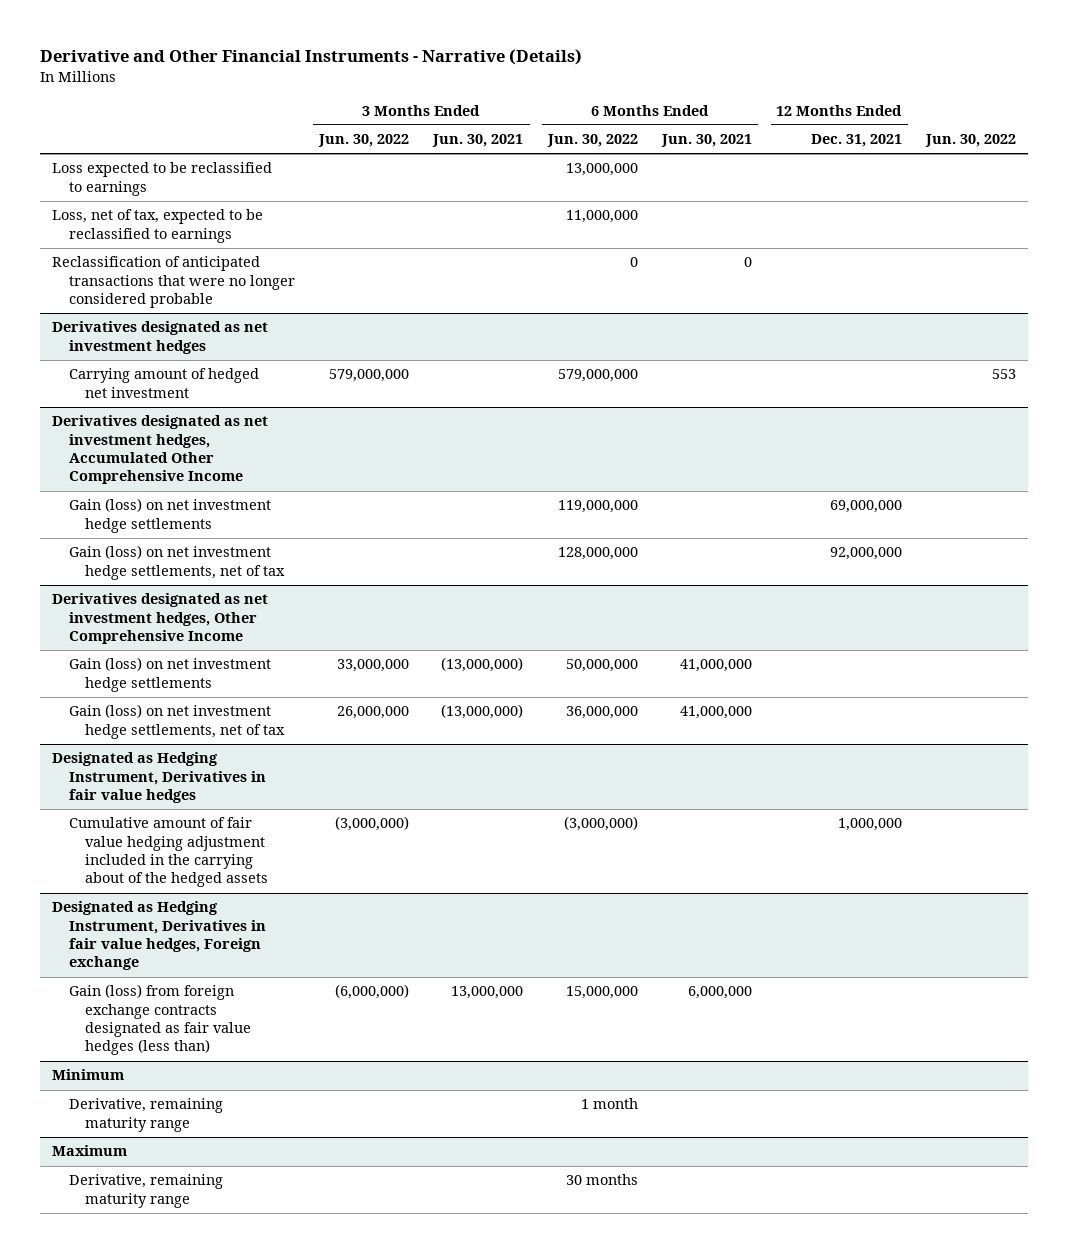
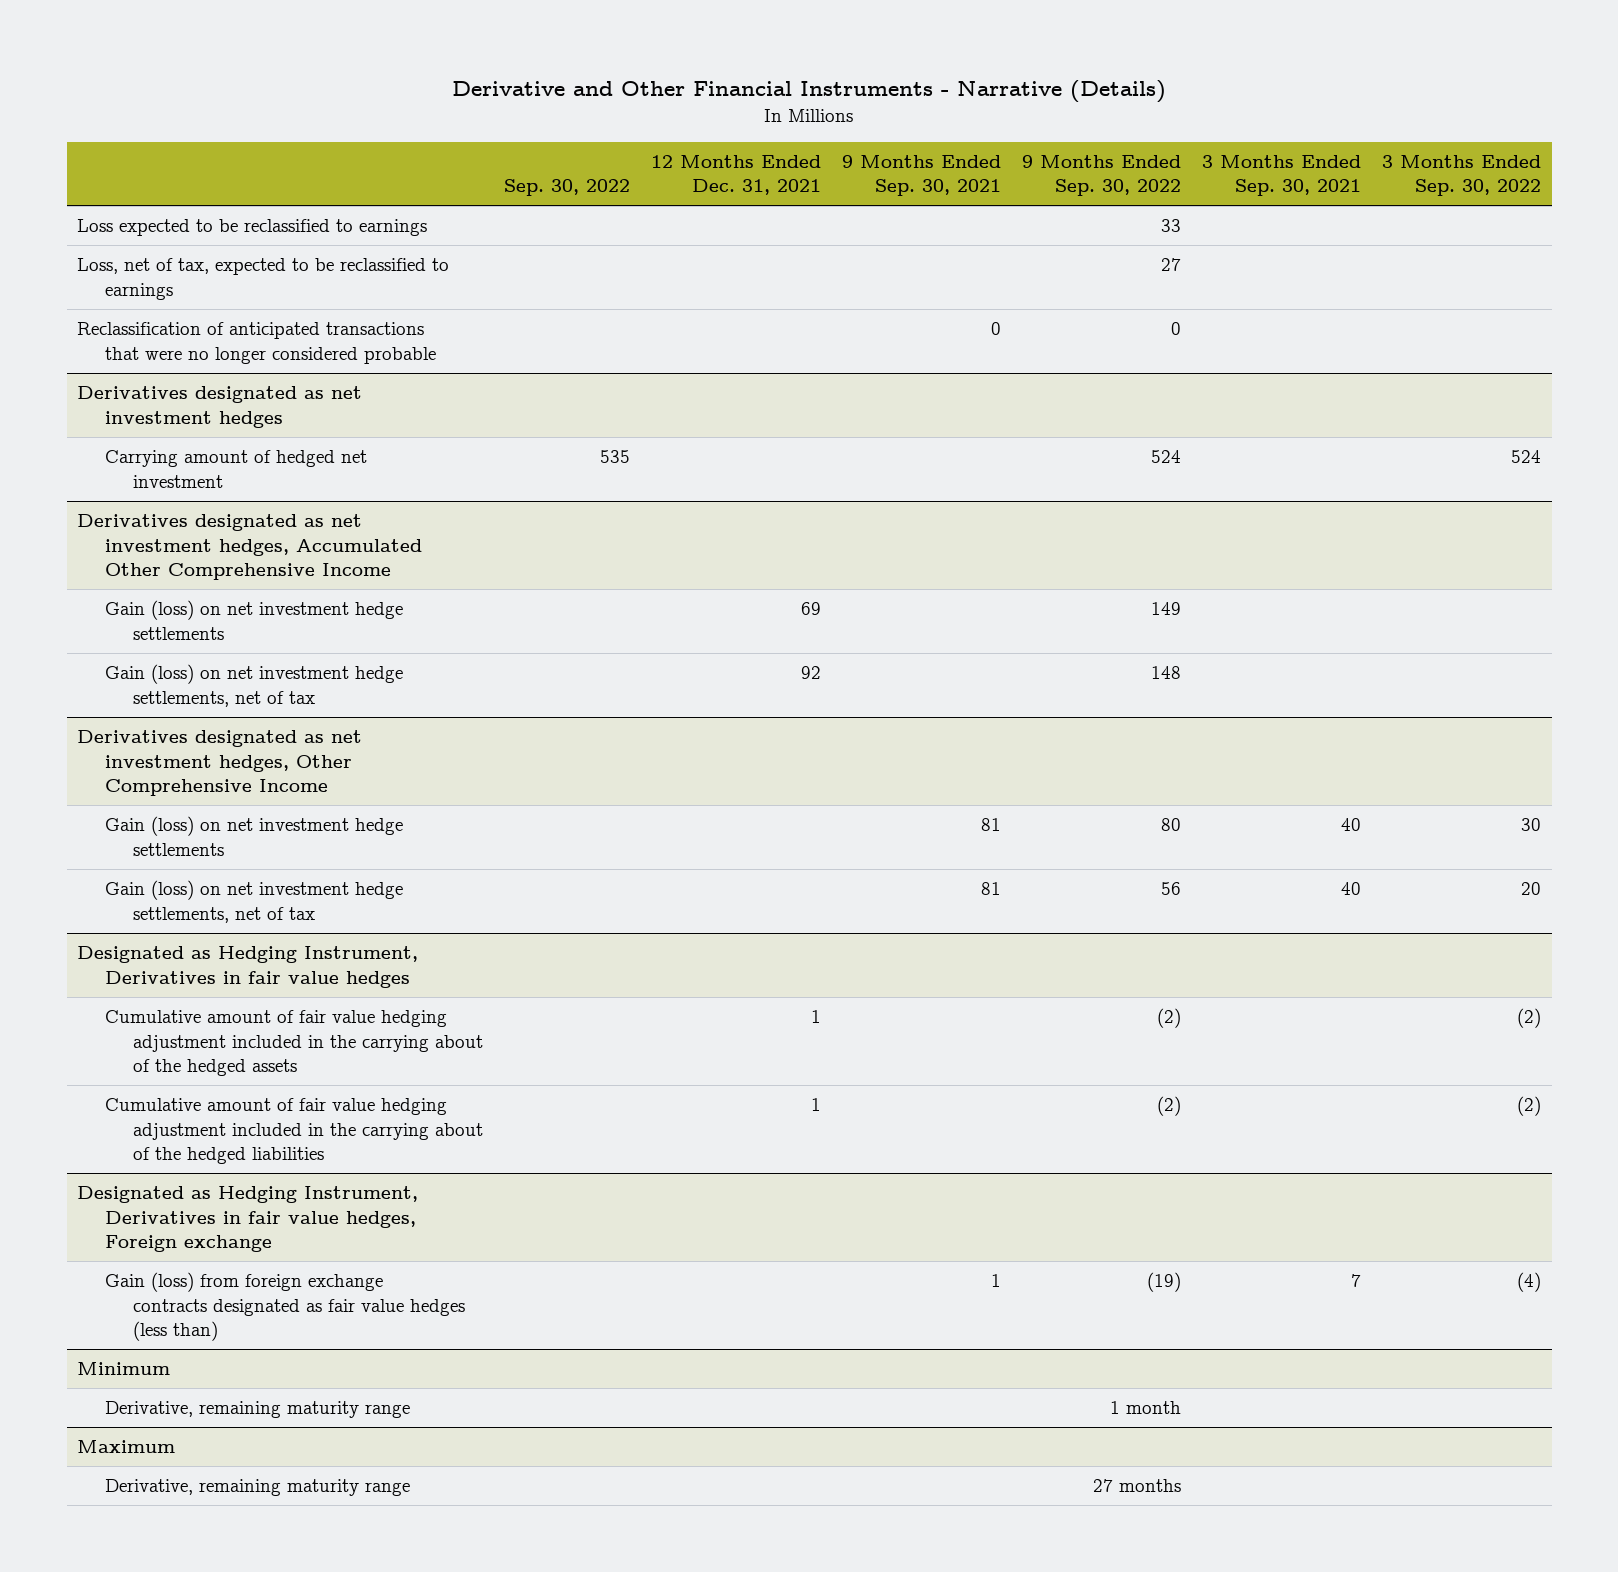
- | 3 Months Ended Jun. 30, 2022 | 3 Months Ended Jun. 30, 2021 | 6 Months Ended Jun. 30, 2022 | 6 Months Ended Jun. 30, 2021 | 12 Months Ended Dec. 31, 2021 | Jun. 30, 2022
+ | Sep. 30, 2022 | 12 Months Ended Dec. 31, 2021 | 9 Months Ended Sep. 30, 2021 | 9 Months Ended Sep. 30, 2022 | 3 Months Ended Sep. 30, 2021 | 3 Months Ended Sep. 30, 2022
@ Derivatives designated as net investment hedges, Accumulated Other Comprehensive Income
- Gain (loss) on net investment hedge settlements | | | 119,000,000 | | 69,000,000 |
- Gain (loss) on net investment hedge settlements, net of tax | | | 128,000,000 | | 92,000,000 |
+ Gain (loss) on net investment hedge settlements | | 69 | | 149 | |
+ Gain (loss) on net investment hedge settlements, net of tax | | 92 | | 148 | |
@ Designated as Hedging Instrument, Derivatives in fair value hedges
- Cumulative amount of fair value hedging adjustment included in the carrying about of the hedged assets | (3,000,000) | | (3,000,000) | | 1,000,000 |
+ Cumulative amount of fair value hedging adjustment included in the carrying about of the hedged assets | | 1 | | (2) | | (2)
+ Cumulative amount of fair value hedging adjustment included in the carrying about of the hedged liabilities | | 1 | | (2) | | (2)

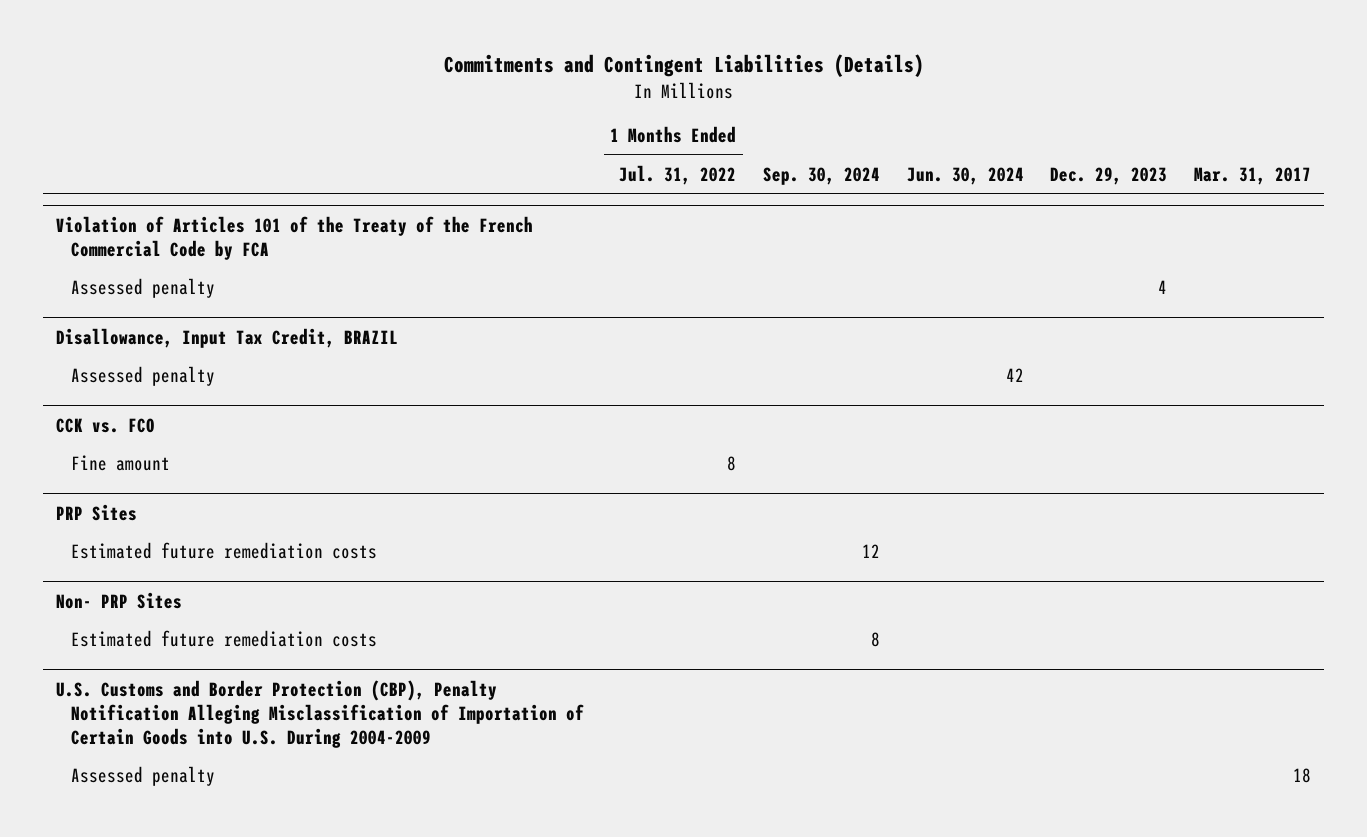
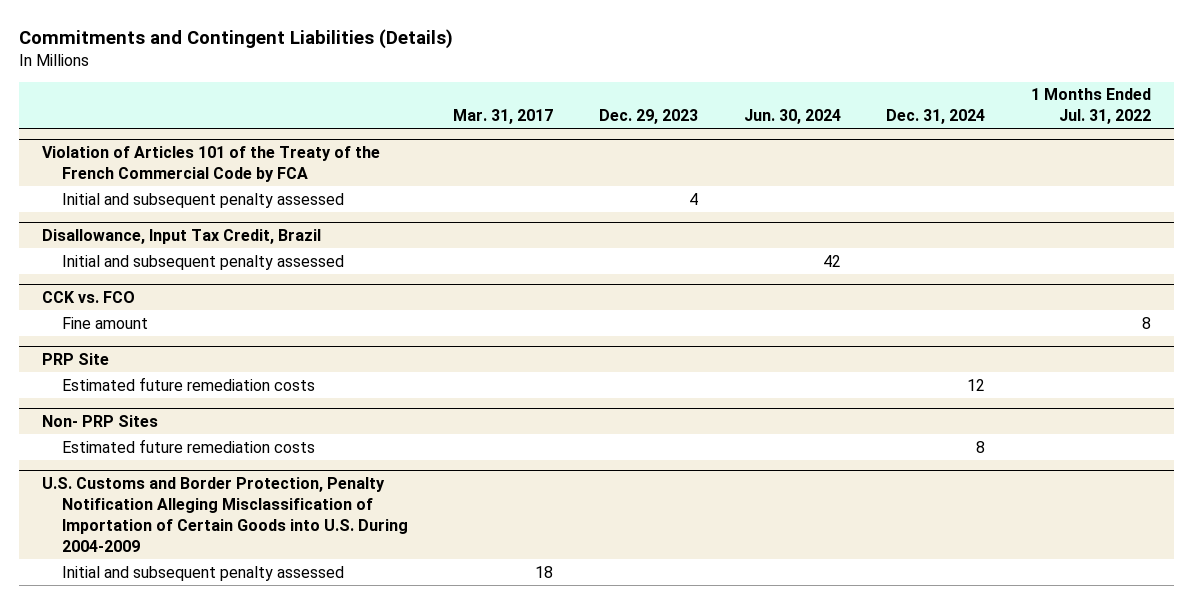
- | 1 Months Ended Jul. 31, 2022 | Sep. 30, 2024 | Jun. 30, 2024 | Dec. 29, 2023 | Mar. 31, 2017
+ | Mar. 31, 2017 | Dec. 29, 2023 | Jun. 30, 2024 | Dec. 31, 2024 | 1 Months Ended Jul. 31, 2022
@ Violation of Articles 101 of the Treaty of the French Commercial Code by FCA
- Assessed penalty | | | | 4 |
- Disallowance, Input Tax Credit, BRAZIL
- Assessed penalty | | | 42 | |
@ Violation of Articles 101 of the Treaty of the French Commercial Code by FCA
+ Initial and subsequent penalty assessed | | 4 | | |
+ Disallowance, Input Tax Credit, Brazil
+ Initial and subsequent penalty assessed | | | 42 | |
- PRP Sites
+ PRP Site
- U.S. Customs and Border Protection (CBP), Penalty Notification Alleging Misclassification of Importation of Certain Goods into U.S. During 2004-2009
- Assessed penalty | | | | | 18
+ U.S. Customs and Border Protection, Penalty Notification Alleging Misclassification of Importation of Certain Goods into U.S. During 2004-2009
+ Initial and subsequent penalty assessed | 18 | | | |

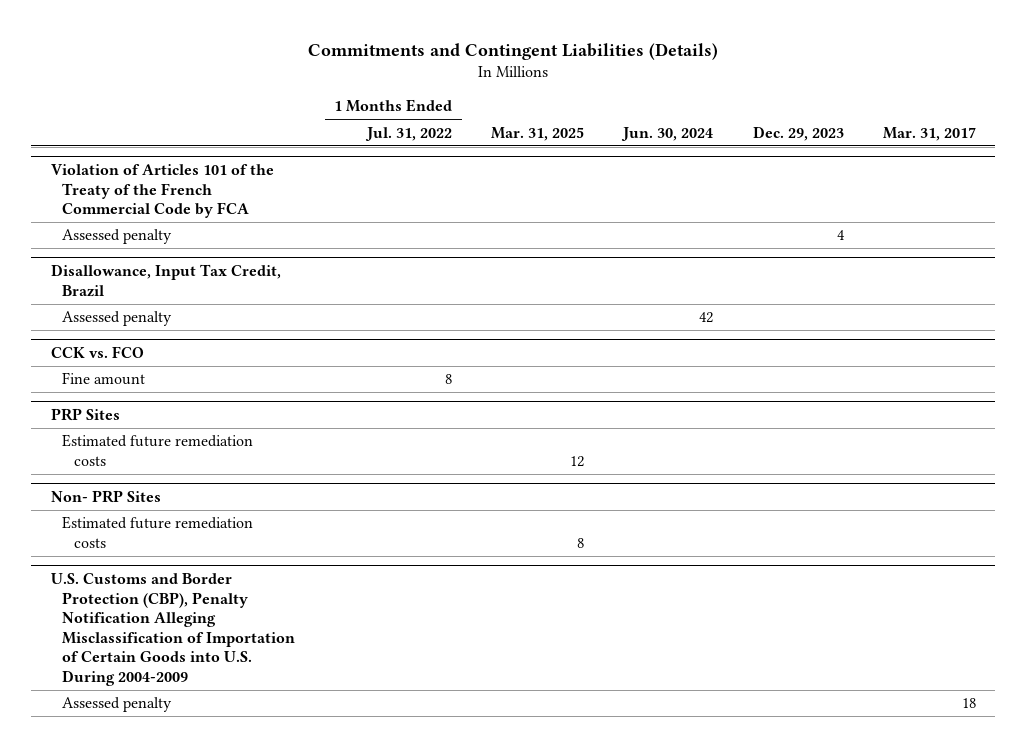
- | Mar. 31, 2017 | Dec. 29, 2023 | Jun. 30, 2024 | Dec. 31, 2024 | 1 Months Ended Jul. 31, 2022
+ | 1 Months Ended Jul. 31, 2022 | Mar. 31, 2025 | Jun. 30, 2024 | Dec. 29, 2023 | Mar. 31, 2017
@ Violation of Articles 101 of the Treaty of the French Commercial Code by FCA
- Initial and subsequent penalty assessed | | 4 | | |
+ Assessed penalty | | | | 4 |
@ Disallowance, Input Tax Credit, Brazil
- Initial and subsequent penalty assessed | | | 42 | |
+ Assessed penalty | | | 42 | |
- PRP Site
+ PRP Sites
- U.S. Customs and Border Protection, Penalty Notification Alleging Misclassification of Importation of Certain Goods into U.S. During 2004-2009
- Initial and subsequent penalty assessed | 18 | | | |
+ U.S. Customs and Border Protection (CBP), Penalty Notification Alleging Misclassification of Importation of Certain Goods into U.S. During 2004-2009
+ Assessed penalty | | | | | 18

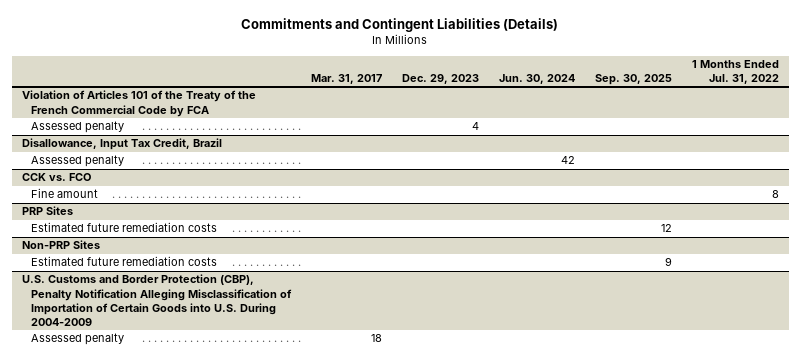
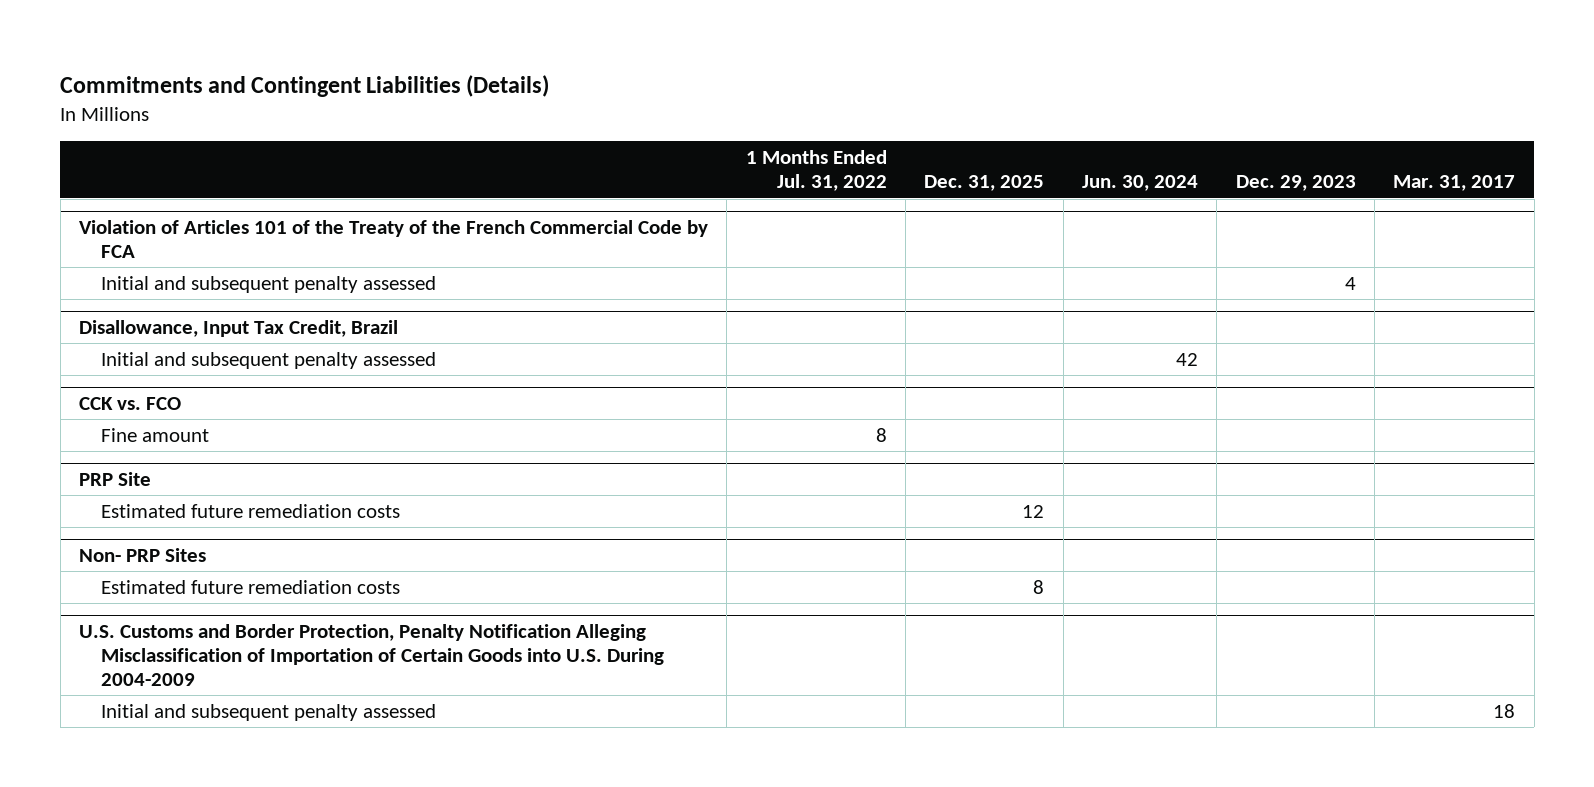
- | Mar. 31, 2017 | Dec. 29, 2023 | Jun. 30, 2024 | Sep. 30, 2025 | 1 Months Ended Jul. 31, 2022
+ | 1 Months Ended Jul. 31, 2022 | Dec. 31, 2025 | Jun. 30, 2024 | Dec. 29, 2023 | Mar. 31, 2017
@ Violation of Articles 101 of the Treaty of the French Commercial Code by FCA
- Assessed penalty | | 4 | | |
+ Initial and subsequent penalty assessed | | | | 4 |
@ Disallowance, Input Tax Credit, Brazil
- Assessed penalty | | | 42 | |
+ Initial and subsequent penalty assessed | | | 42 | |
- PRP Sites
+ PRP Site
- Non-PRP Sites
+ Non- PRP Sites
- U.S. Customs and Border Protection (CBP), Penalty Notification Alleging Misclassification of Importation of Certain Goods into U.S. During 2004-2009
- Assessed penalty | 18 | | | |
+ U.S. Customs and Border Protection, Penalty Notification Alleging Misclassification of Importation of Certain Goods into U.S. During 2004-2009
+ Initial and subsequent penalty assessed | | | | | 18

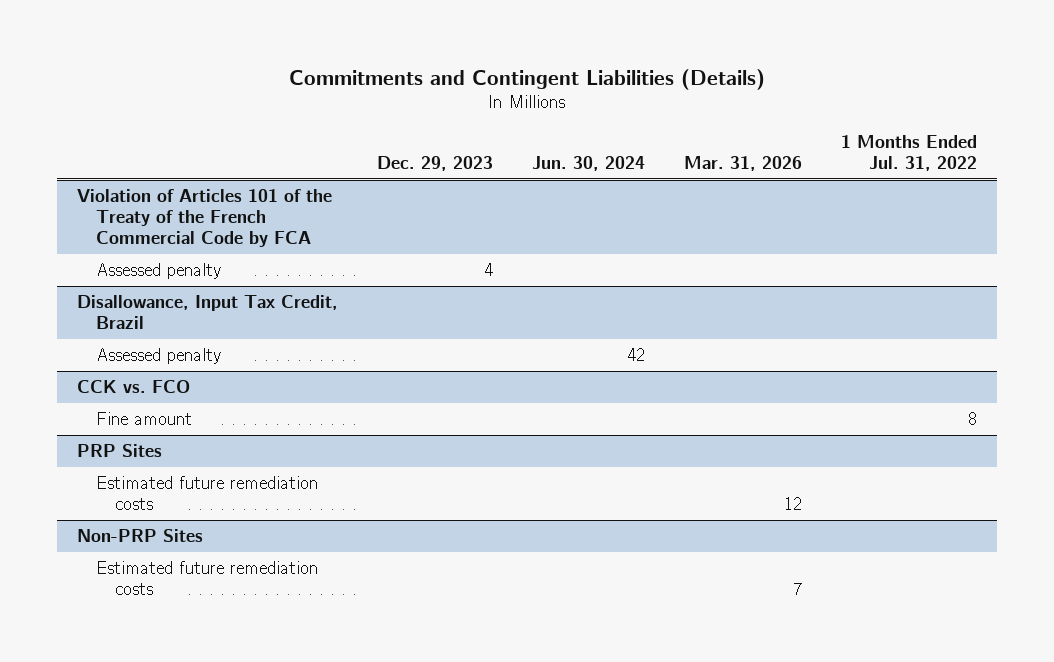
- | 1 Months Ended Jul. 31, 2022 | Dec. 31, 2025 | Jun. 30, 2024 | Dec. 29, 2023 | Mar. 31, 2017
+ | Dec. 29, 2023 | Jun. 30, 2024 | Mar. 31, 2026 | 1 Months Ended Jul. 31, 2022
@ Violation of Articles 101 of the Treaty of the French Commercial Code by FCA
- Initial and subsequent penalty assessed | | | | 4 |
+ Assessed penalty | 4 | | |
@ Disallowance, Input Tax Credit, Brazil
- Initial and subsequent penalty assessed | | | 42 | |
+ Assessed penalty | | 42 | |
- PRP Site
+ PRP Sites
- Non- PRP Sites
+ Non-PRP Sites
- U.S. Customs and Border Protection, Penalty Notification Alleging Misclassification of Importation of Certain Goods into U.S. During 2004-2009
- Initial and subsequent penalty assessed | | | | | 18

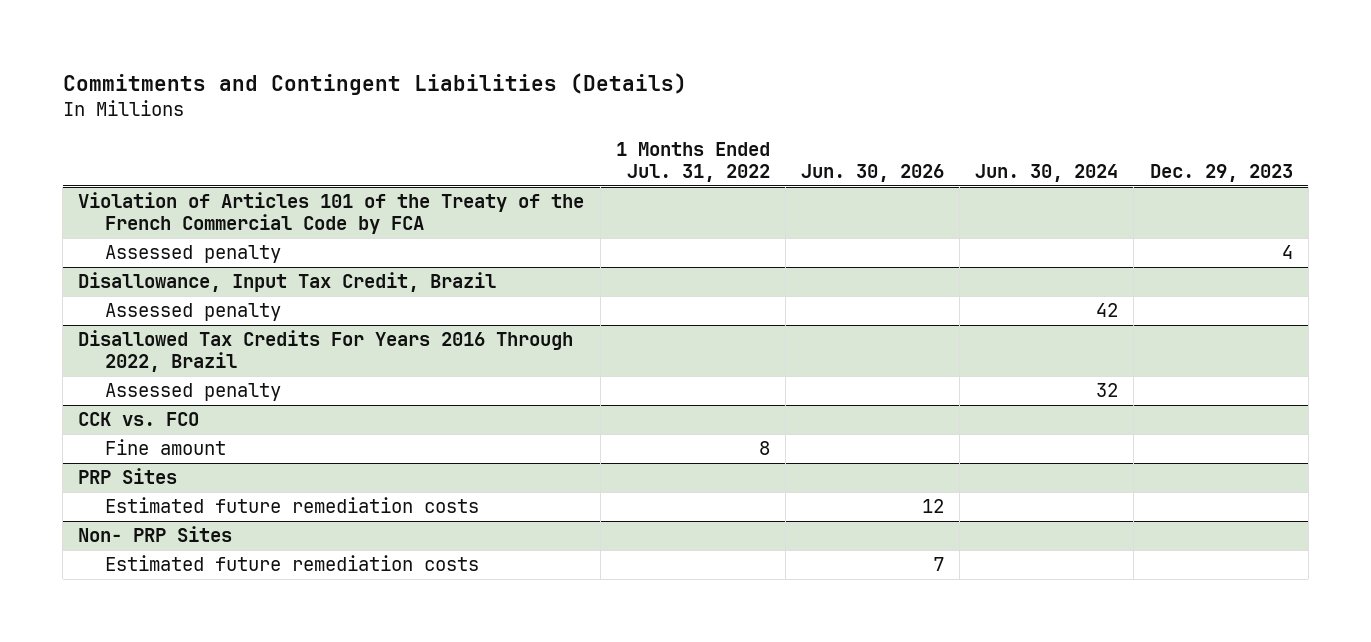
- | Dec. 29, 2023 | Jun. 30, 2024 | Mar. 31, 2026 | 1 Months Ended Jul. 31, 2022
+ | 1 Months Ended Jul. 31, 2022 | Jun. 30, 2026 | Jun. 30, 2024 | Dec. 29, 2023
+ Disallowed Tax Credits For Years 2016 Through 2022, Brazil
+ Assessed penalty | | | 32 |
- Non-PRP Sites
+ Non- PRP Sites

